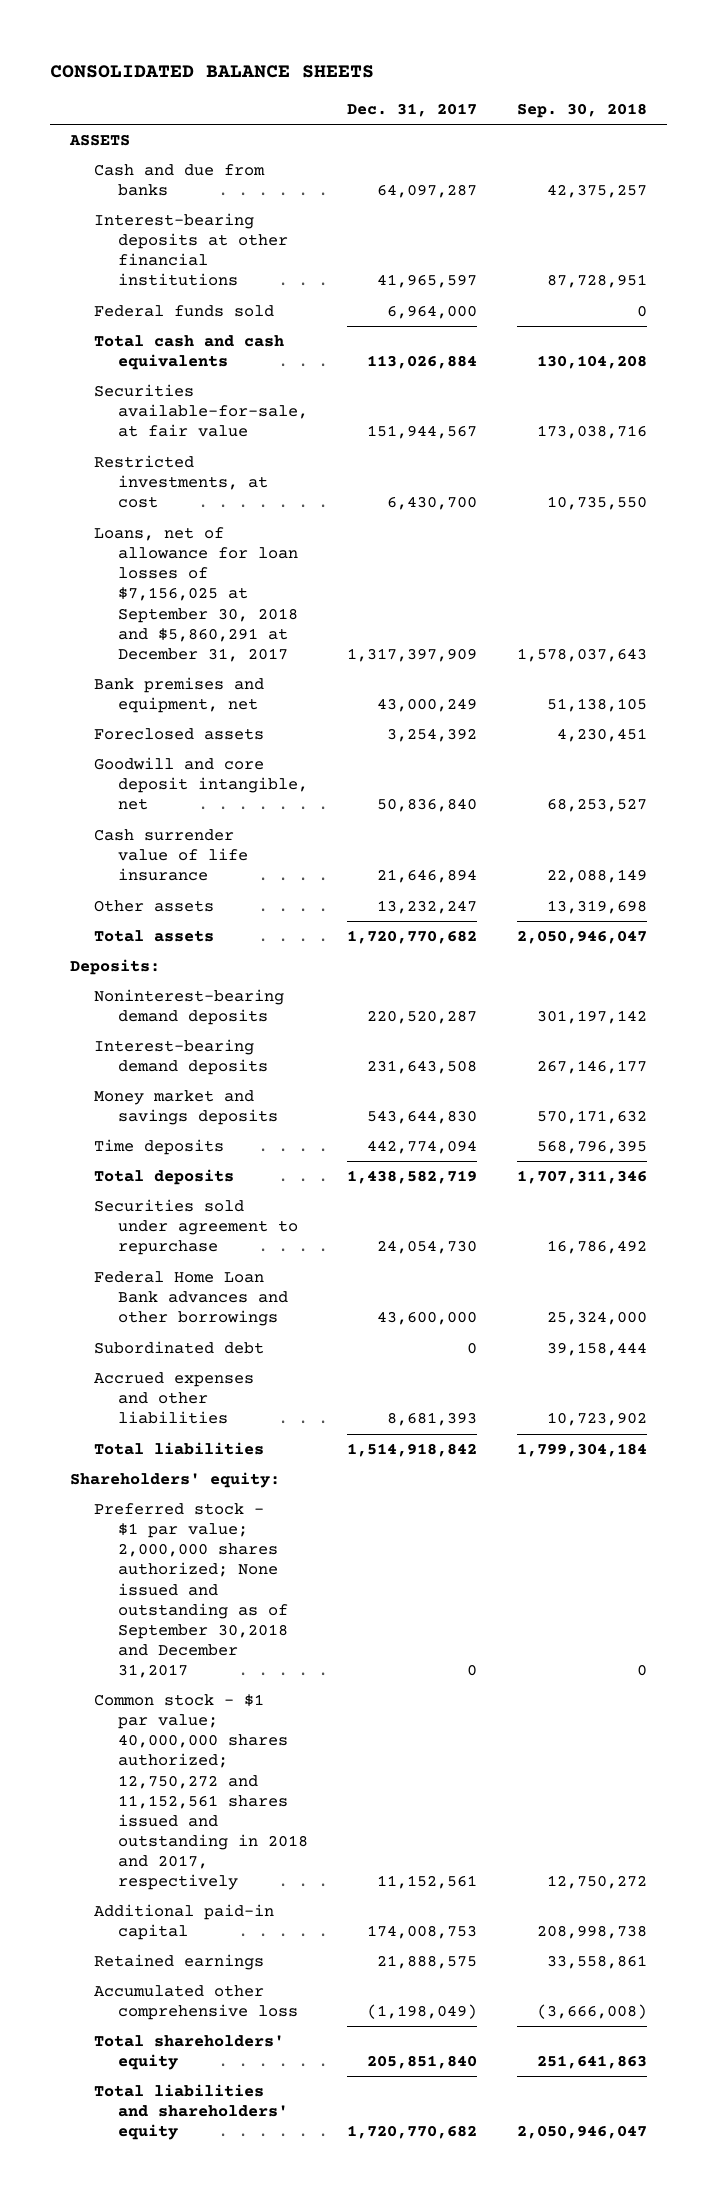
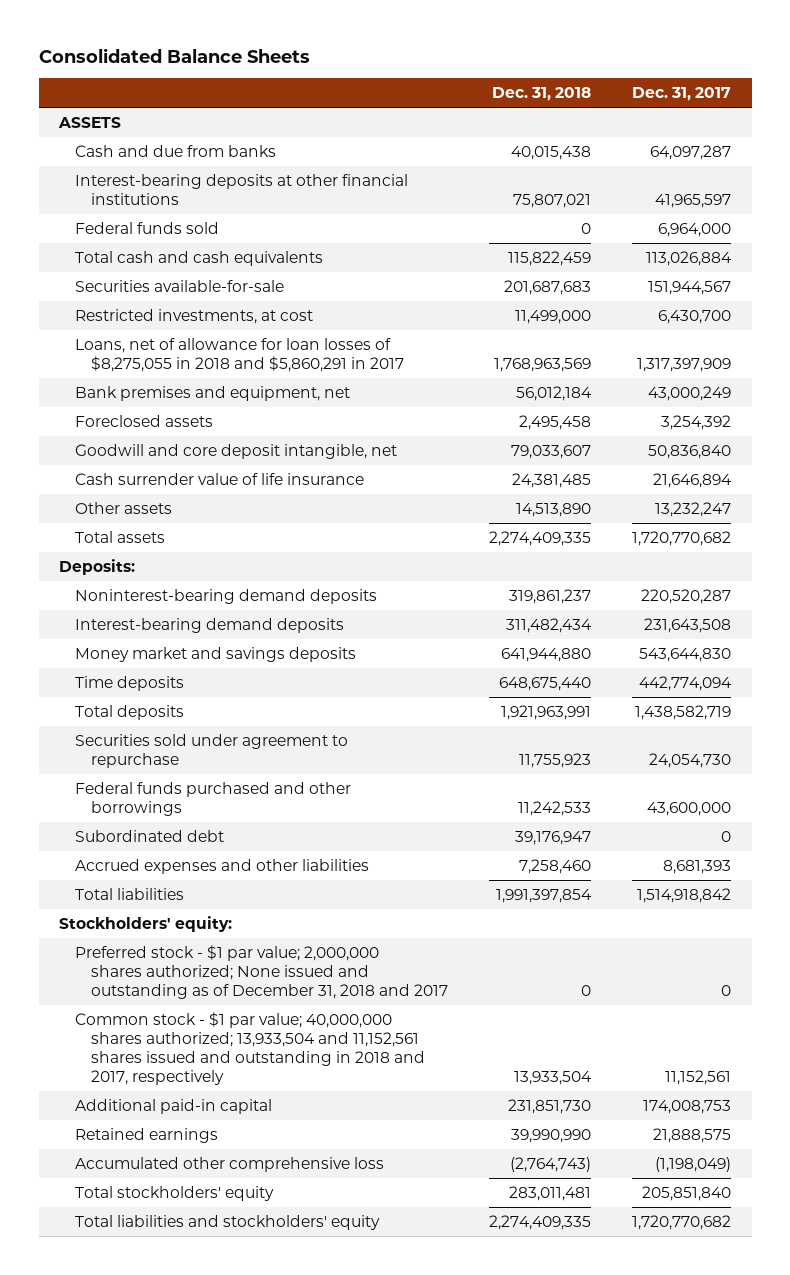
- CONSOLIDATED BALANCE SHEETS
+ Consolidated Balance Sheets
- | Dec. 31, 2017 | Sep. 30, 2018
+ | Dec. 31, 2018 | Dec. 31, 2017
- Securities available-for-sale, at fair value | 151,944,567 | 173,038,716
+ Securities available-for-sale | 201,687,683 | 151,944,567
- Loans, net of allowance for loan losses of $7,156,025 at September 30, 2018 and $5,860,291 at December 31, 2017 | 1,317,397,909 | 1,578,037,643
+ Loans, net of allowance for loan losses of $8,275,055 in 2018 and $5,860,291 in 2017 | 1,768,963,569 | 1,317,397,909
- Federal Home Loan Bank advances and other borrowings | 43,600,000 | 25,324,000
+ Federal funds purchased and other borrowings | 11,242,533 | 43,600,000
- Shareholders' equity:
- Preferred stock - $1 par value; 2,000,000 shares authorized; None issued and outstanding as of September 30,2018 and December 31,2017 | 0 | 0
- Common stock - $1 par value; 40,000,000 shares authorized; 12,750,272 and 11,152,561 shares issued and outstanding in 2018 and 2017, respectively | 11,152,561 | 12,750,272
+ Stockholders' equity:
+ Preferred stock - $1 par value; 2,000,000 shares authorized; None issued and outstanding as of December 31, 2018 and 2017 | 0 | 0
+ Common stock - $1 par value; 40,000,000 shares authorized; 13,933,504 and 11,152,561 shares issued and outstanding in 2018 and 2017, respectively | 13,933,504 | 11,152,561
- Total shareholders' equity | 205,851,840 | 251,641,863
- Total liabilities and shareholders' equity | 1,720,770,682 | 2,050,946,047
+ Total stockholders' equity | 283,011,481 | 205,851,840
+ Total liabilities and stockholders' equity | 2,274,409,335 | 1,720,770,682

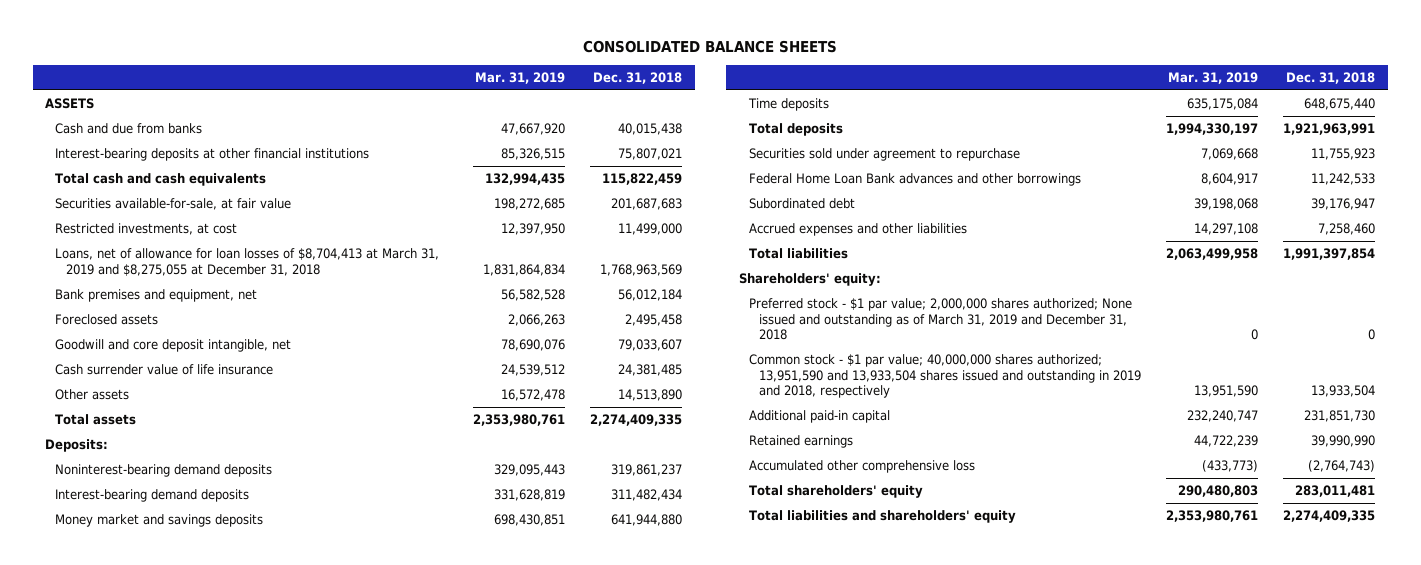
- Consolidated Balance Sheets
+ CONSOLIDATED BALANCE SHEETS
- | Dec. 31, 2018 | Dec. 31, 2017
+ | Mar. 31, 2019 | Dec. 31, 2018
- Federal funds sold | 0 | 6,964,000
- Securities available-for-sale | 201,687,683 | 151,944,567
+ Securities available-for-sale, at fair value | 198,272,685 | 201,687,683
- Loans, net of allowance for loan losses of $8,275,055 in 2018 and $5,860,291 in 2017 | 1,768,963,569 | 1,317,397,909
+ Loans, net of allowance for loan losses of $8,704,413 at March 31, 2019 and $8,275,055 at December 31, 2018 | 1,831,864,834 | 1,768,963,569
- Federal funds purchased and other borrowings | 11,242,533 | 43,600,000
+ Federal Home Loan Bank advances and other borrowings | 8,604,917 | 11,242,533
- Stockholders' equity:
- Preferred stock - $1 par value; 2,000,000 shares authorized; None issued and outstanding as of December 31, 2018 and 2017 | 0 | 0
- Common stock - $1 par value; 40,000,000 shares authorized; 13,933,504 and 11,152,561 shares issued and outstanding in 2018 and 2017, respectively | 13,933,504 | 11,152,561
+ Shareholders' equity:
+ Preferred stock - $1 par value; 2,000,000 shares authorized; None issued and outstanding as of March 31, 2019 and December 31, 2018 | 0 | 0
+ Common stock - $1 par value; 40,000,000 shares authorized; 13,951,590 and 13,933,504 shares issued and outstanding in 2019 and 2018, respectively | 13,951,590 | 13,933,504
- Total stockholders' equity | 283,011,481 | 205,851,840
- Total liabilities and stockholders' equity | 2,274,409,335 | 1,720,770,682
+ Total shareholders' equity | 290,480,803 | 283,011,481
+ Total liabilities and shareholders' equity | 2,353,980,761 | 2,274,409,335

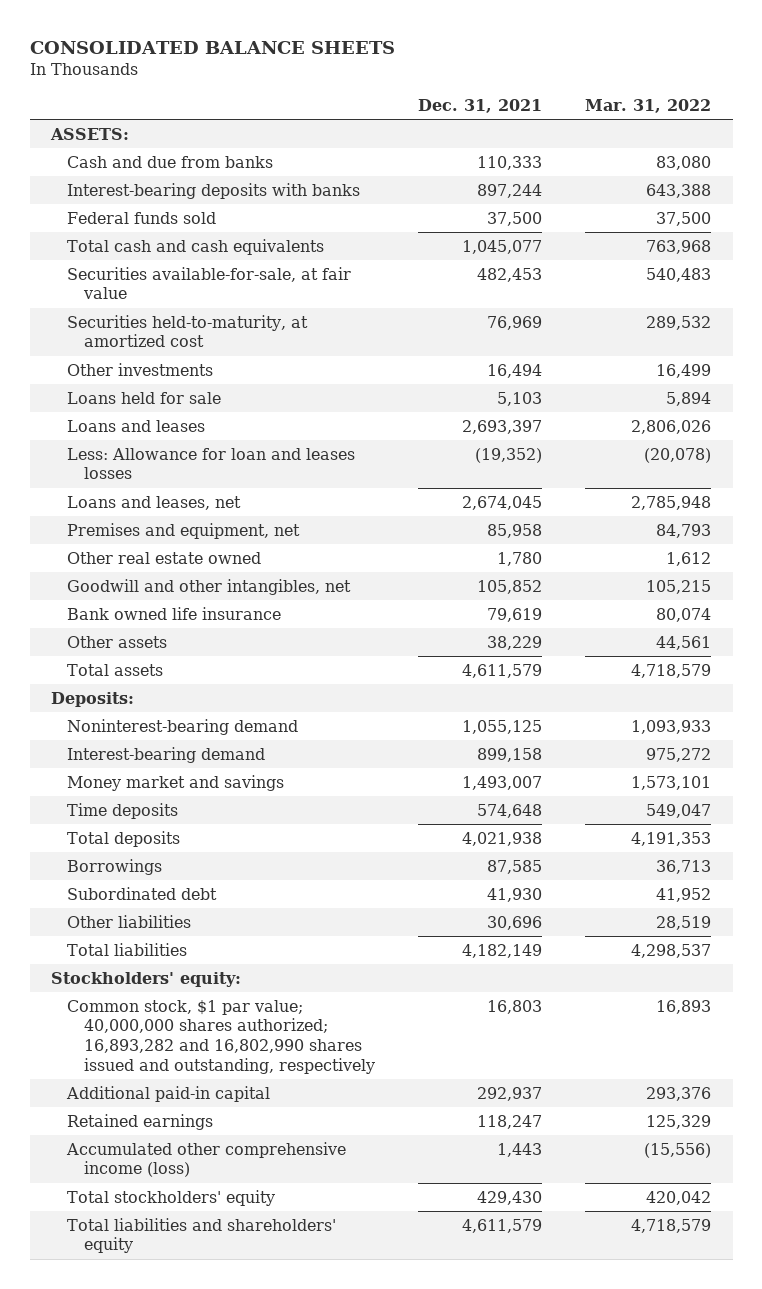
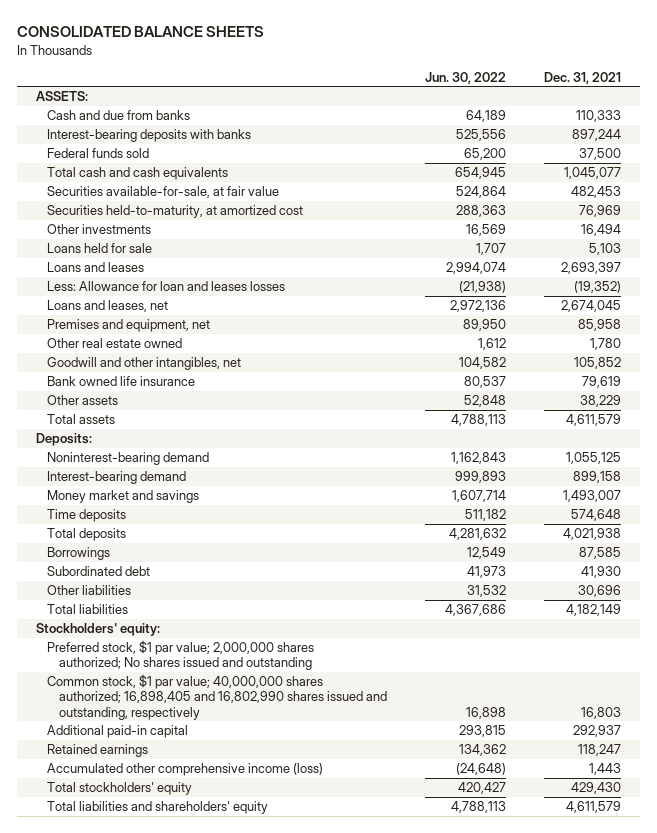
- | Dec. 31, 2021 | Mar. 31, 2022
+ | Jun. 30, 2022 | Dec. 31, 2021
- Common stock, $1 par value; 40,000,000 shares authorized; 16,893,282 and 16,802,990 shares issued and outstanding, respectively | 16,803 | 16,893
+ Preferred stock, $1 par value; 2,000,000 shares authorized; No shares issued and outstanding
+ Common stock, $1 par value; 40,000,000 shares authorized; 16,898,405 and 16,802,990 shares issued and outstanding, respectively | 16,898 | 16,803

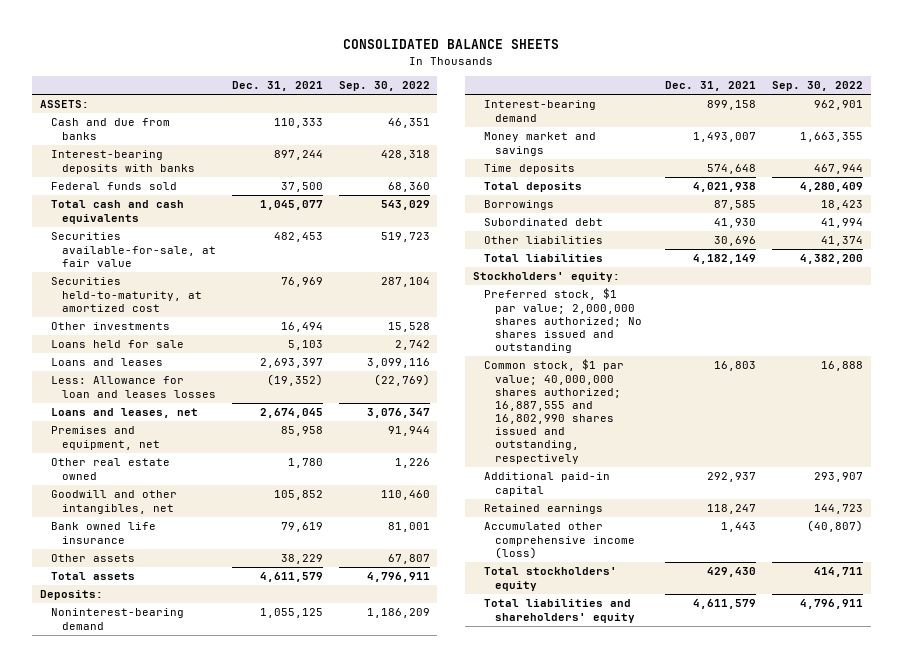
- | Jun. 30, 2022 | Dec. 31, 2021
+ | Dec. 31, 2021 | Sep. 30, 2022
- Common stock, $1 par value; 40,000,000 shares authorized; 16,898,405 and 16,802,990 shares issued and outstanding, respectively | 16,898 | 16,803
+ Common stock, $1 par value; 40,000,000 shares authorized; 16,887,555 and 16,802,990 shares issued and outstanding, respectively | 16,803 | 16,888

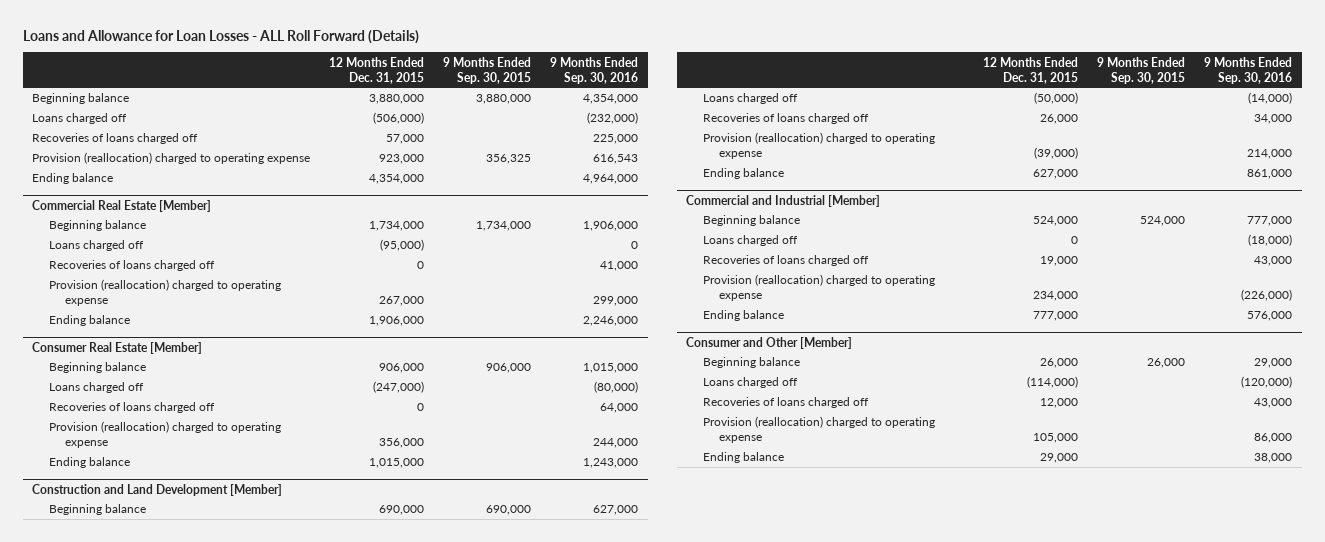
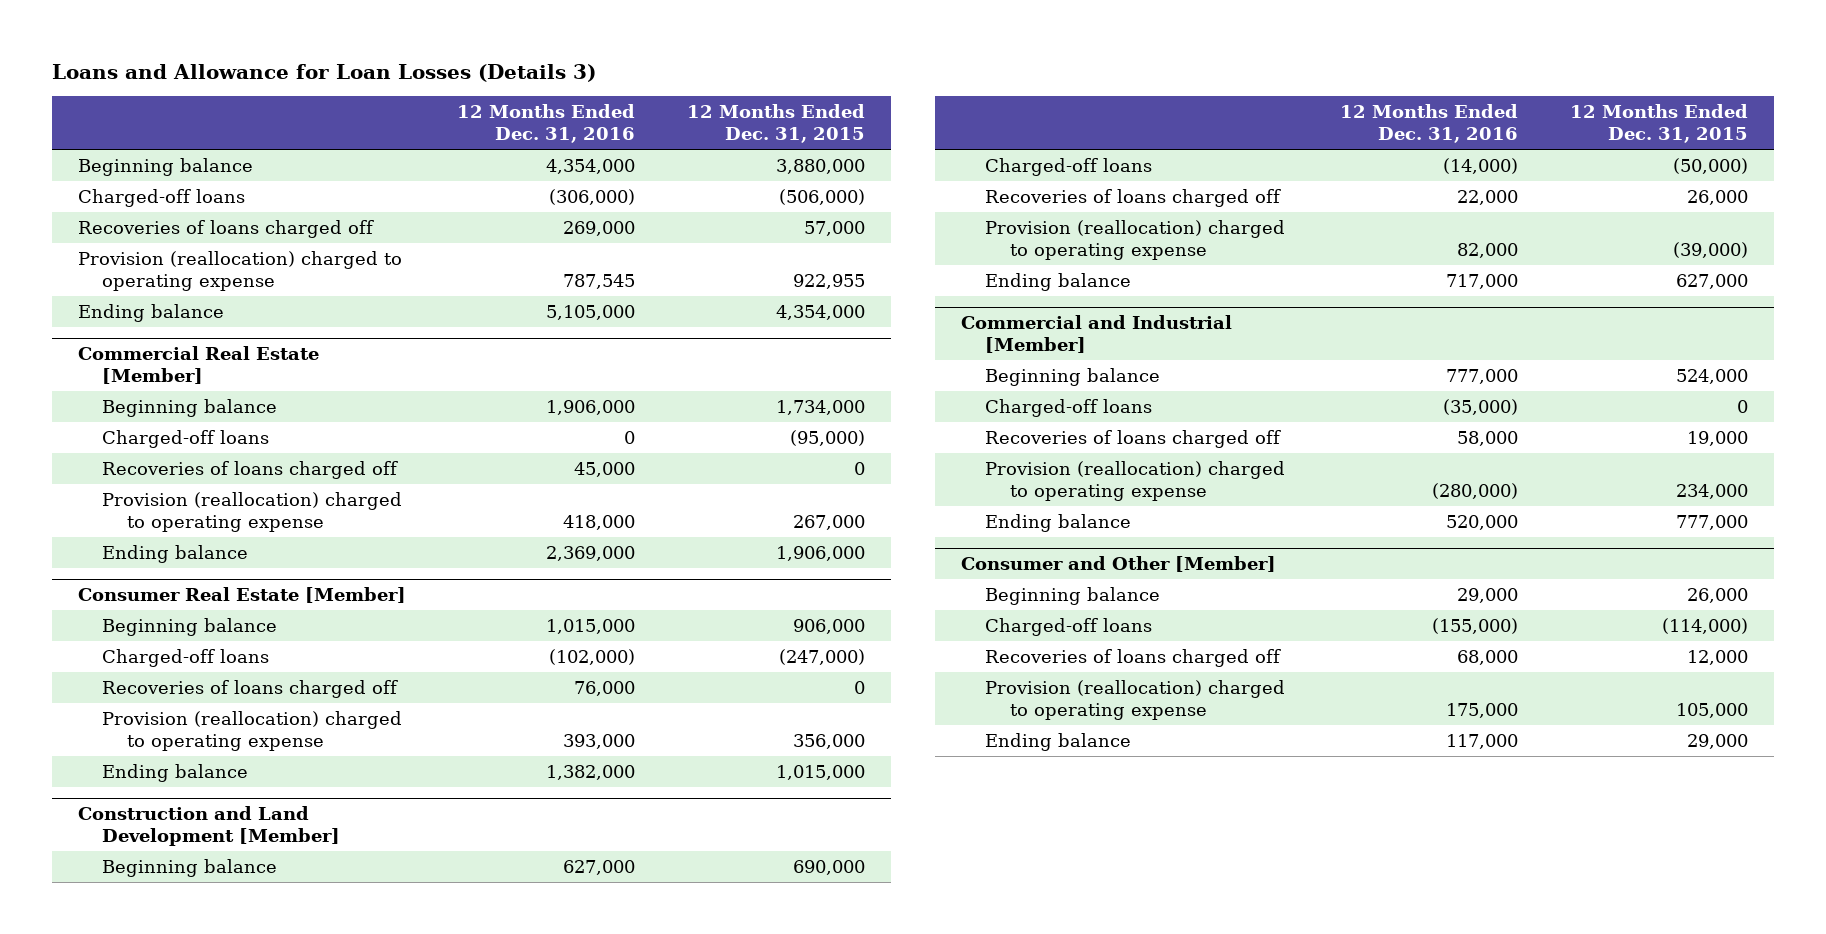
- Loans and Allowance for Loan Losses - ALL Roll Forward (Details)
+ Loans and Allowance for Loan Losses (Details 3)
- | 12 Months Ended Dec. 31, 2015 | 9 Months Ended Sep. 30, 2015 | 9 Months Ended Sep. 30, 2016
+ | 12 Months Ended Dec. 31, 2016 | 12 Months Ended Dec. 31, 2015
- Loans charged off | (506,000) | | (232,000)
+ Charged-off loans | (306,000) | (506,000)
- Provision (reallocation) charged to operating expense | 923,000 | 356,325 | 616,543
+ Provision (reallocation) charged to operating expense | 787,545 | 922,955
@ Commercial Real Estate [Member]
- Loans charged off | (95,000) | | 0
+ Charged-off loans | 0 | (95,000)
@ Consumer Real Estate [Member]
- Loans charged off | (247,000) | | (80,000)
+ Charged-off loans | (102,000) | (247,000)
@ Construction and Land Development [Member]
- Loans charged off | (50,000) | | (14,000)
+ Charged-off loans | (14,000) | (50,000)
@ Commercial and Industrial [Member]
- Loans charged off | 0 | | (18,000)
+ Charged-off loans | (35,000) | 0
@ Consumer and Other [Member]
- Loans charged off | (114,000) | | (120,000)
+ Charged-off loans | (155,000) | (114,000)

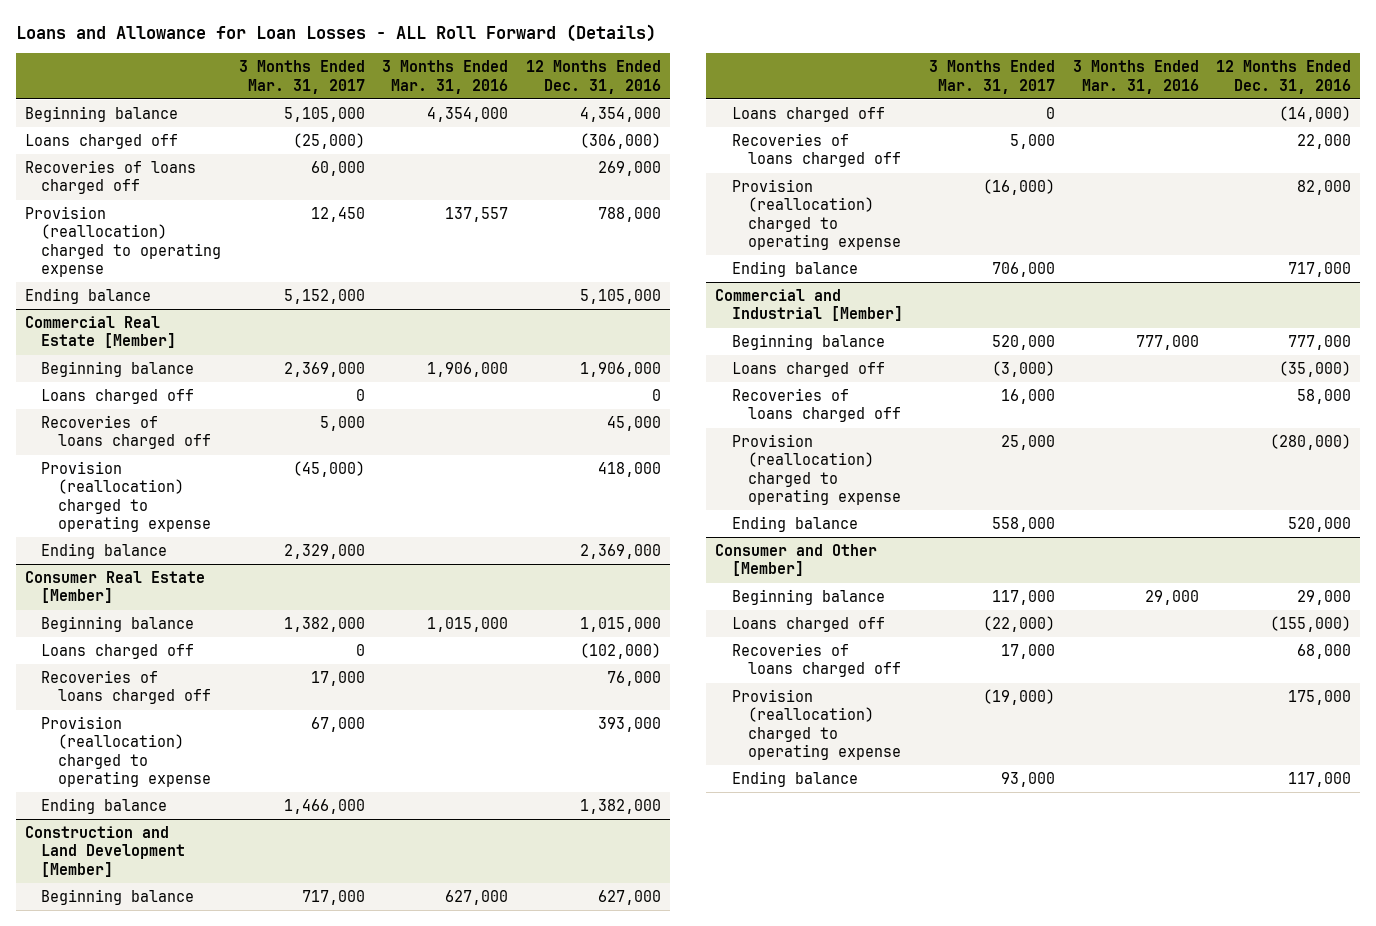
- Loans and Allowance for Loan Losses (Details 3)
+ Loans and Allowance for Loan Losses - ALL Roll Forward (Details)
- | 12 Months Ended Dec. 31, 2016 | 12 Months Ended Dec. 31, 2015
+ | 3 Months Ended Mar. 31, 2017 | 3 Months Ended Mar. 31, 2016 | 12 Months Ended Dec. 31, 2016
- Charged-off loans | (306,000) | (506,000)
+ Loans charged off | (25,000) | | (306,000)
- Provision (reallocation) charged to operating expense | 787,545 | 922,955
+ Provision (reallocation) charged to operating expense | 12,450 | 137,557 | 788,000
@ Commercial Real Estate [Member]
- Charged-off loans | 0 | (95,000)
+ Loans charged off | 0 | | 0
@ Consumer Real Estate [Member]
- Charged-off loans | (102,000) | (247,000)
+ Loans charged off | 0 | | (102,000)
@ Construction and Land Development [Member]
- Charged-off loans | (14,000) | (50,000)
+ Loans charged off | 0 | | (14,000)
@ Commercial and Industrial [Member]
- Charged-off loans | (35,000) | 0
+ Loans charged off | (3,000) | | (35,000)
@ Consumer and Other [Member]
- Charged-off loans | (155,000) | (114,000)
+ Loans charged off | (22,000) | | (155,000)

